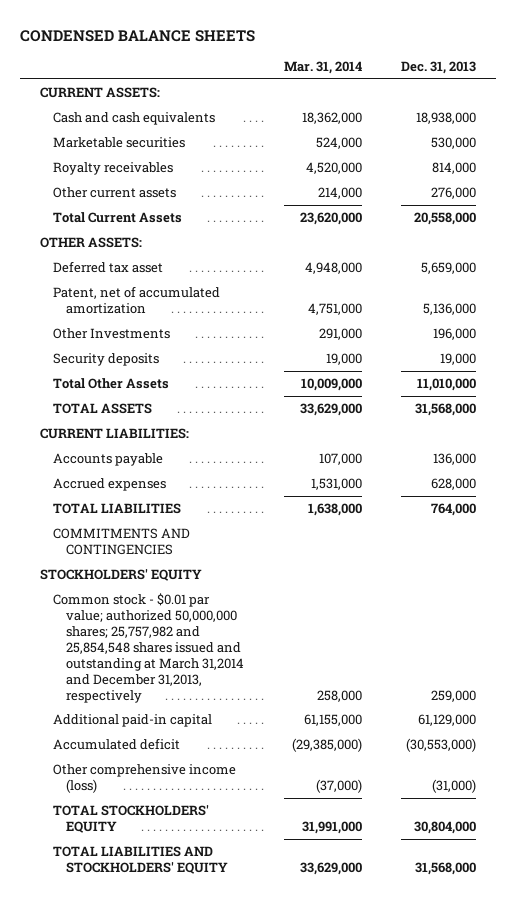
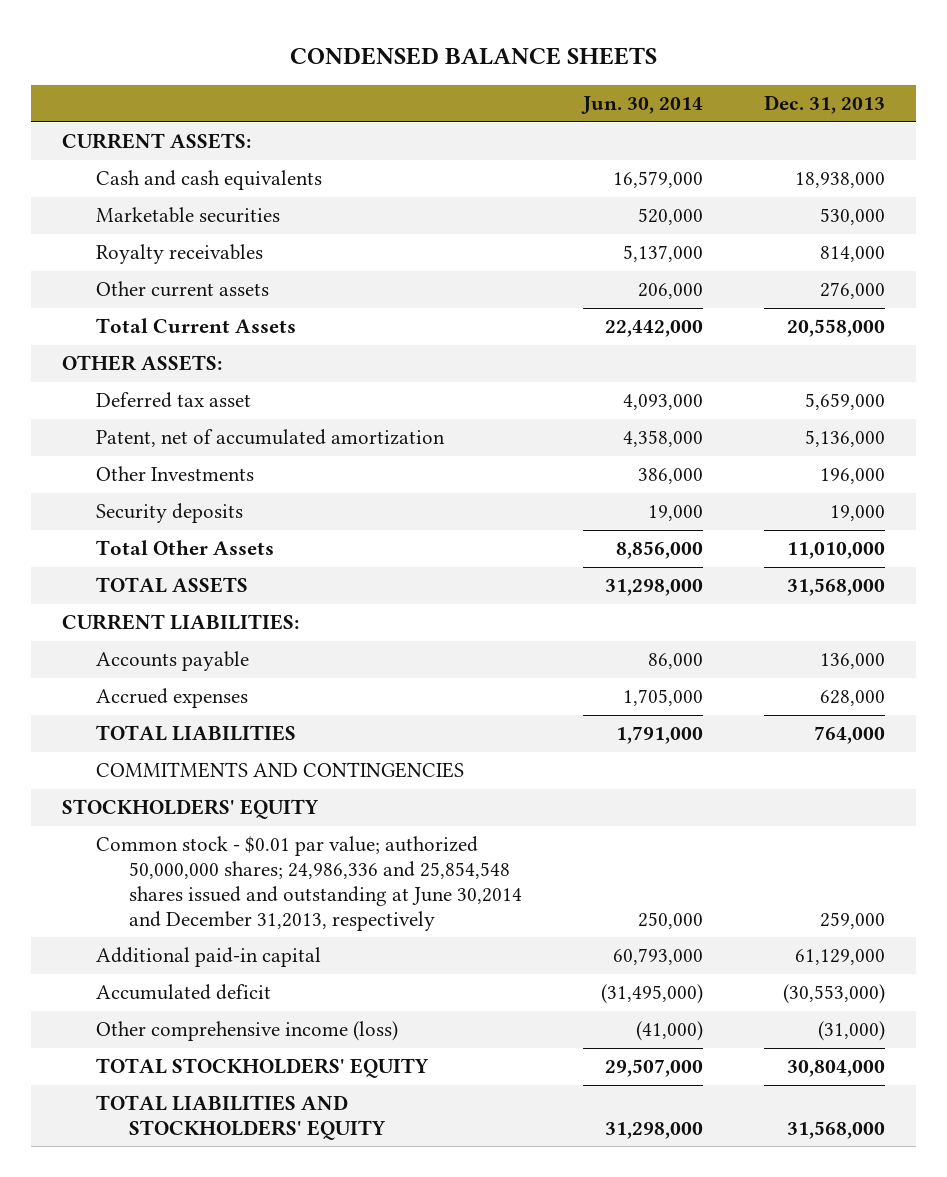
- | Mar. 31, 2014 | Dec. 31, 2013
+ | Jun. 30, 2014 | Dec. 31, 2013
- Common stock - $0.01 par value; authorized 50,000,000 shares; 25,757,982 and 25,854,548 shares issued and outstanding at March 31,2014 and December 31,2013, respectively | 258,000 | 259,000
+ Common stock - $0.01 par value; authorized 50,000,000 shares; 24,986,336 and 25,854,548 shares issued and outstanding at June 30,2014 and December 31,2013, respectively | 250,000 | 259,000

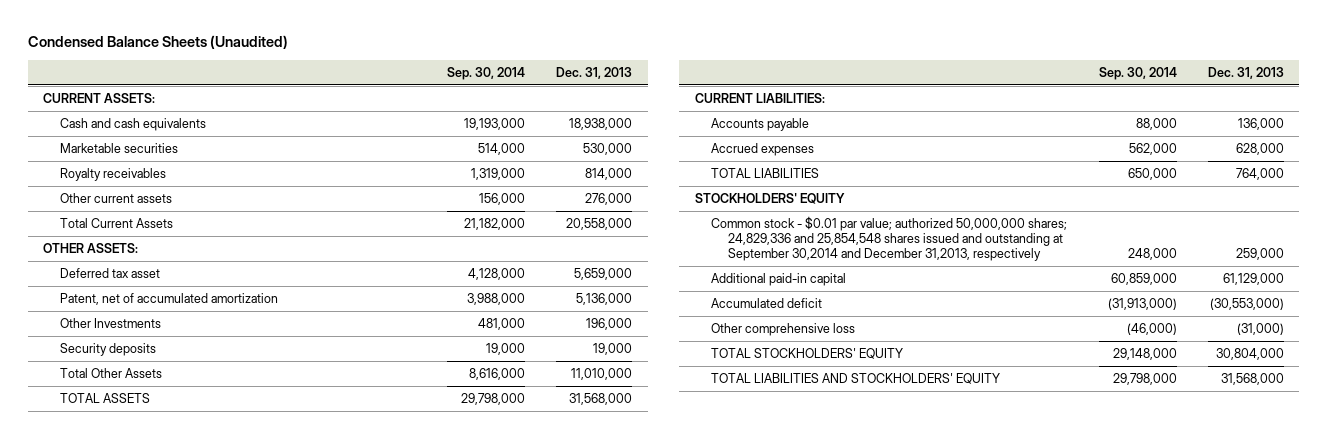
- CONDENSED BALANCE SHEETS
+ Condensed Balance Sheets (Unaudited)
- | Jun. 30, 2014 | Dec. 31, 2013
+ | Sep. 30, 2014 | Dec. 31, 2013
- COMMITMENTS AND CONTINGENCIES
- Common stock - $0.01 par value; authorized 50,000,000 shares; 24,986,336 and 25,854,548 shares issued and outstanding at June 30,2014 and December 31,2013, respectively | 250,000 | 259,000
+ Common stock - $0.01 par value; authorized 50,000,000 shares; 24,829,336 and 25,854,548 shares issued and outstanding at September 30,2014 and December 31,2013, respectively | 248,000 | 259,000
- Other comprehensive income (loss) | (41,000) | (31,000)
+ Other comprehensive loss | (46,000) | (31,000)

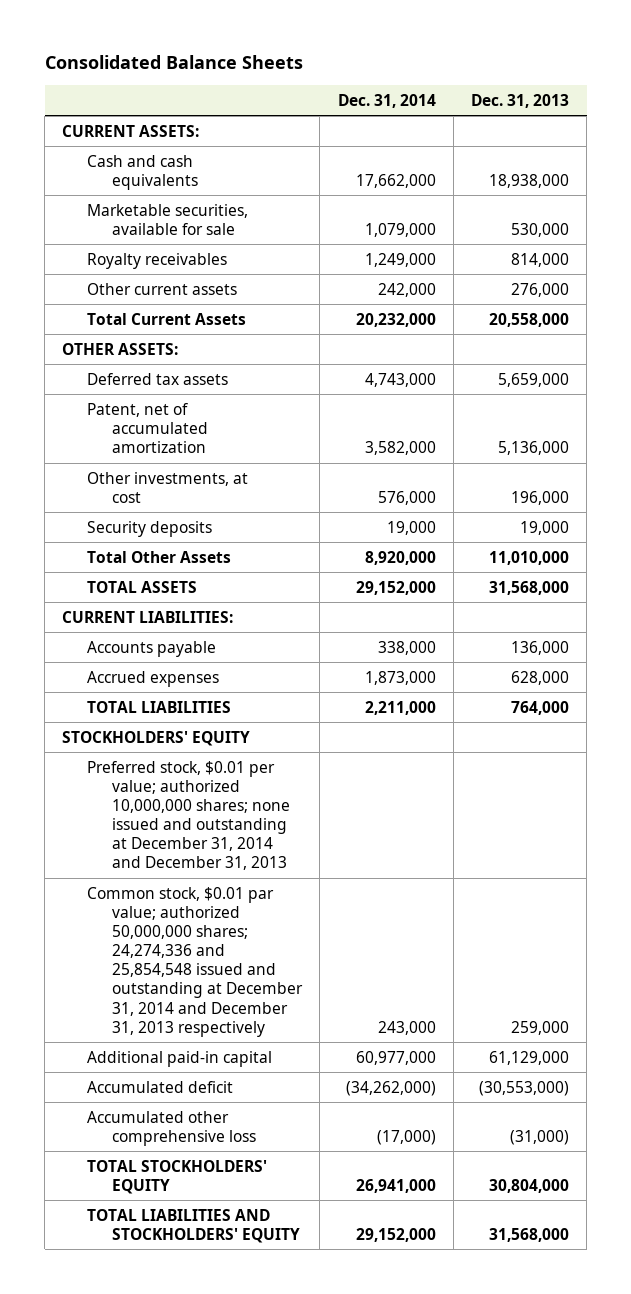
- Condensed Balance Sheets (Unaudited)
+ Consolidated Balance Sheets
- | Sep. 30, 2014 | Dec. 31, 2013
+ | Dec. 31, 2014 | Dec. 31, 2013
- Marketable securities | 514,000 | 530,000
+ Marketable securities, available for sale | 1,079,000 | 530,000
- Deferred tax asset | 4,128,000 | 5,659,000
+ Deferred tax assets | 4,743,000 | 5,659,000
- Other Investments | 481,000 | 196,000
+ Other investments, at cost | 576,000 | 196,000
- Common stock - $0.01 par value; authorized 50,000,000 shares; 24,829,336 and 25,854,548 shares issued and outstanding at September 30,2014 and December 31,2013, respectively | 248,000 | 259,000
+ Preferred stock, $0.01 per value; authorized 10,000,000 shares; none issued and outstanding at December 31, 2014 and December 31, 2013
+ Common stock, $0.01 par value; authorized 50,000,000 shares; 24,274,336 and 25,854,548 issued and outstanding at December 31, 2014 and December 31, 2013 respectively | 243,000 | 259,000
- Other comprehensive loss | (46,000) | (31,000)
+ Accumulated other comprehensive loss | (17,000) | (31,000)

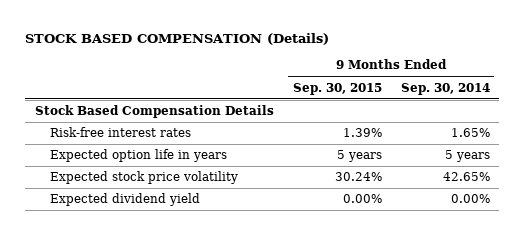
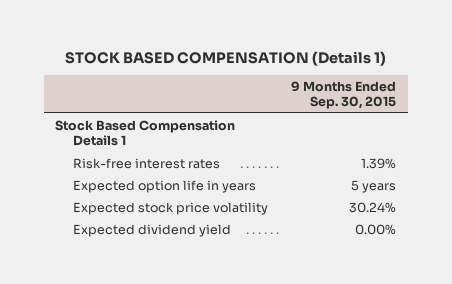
- STOCK BASED COMPENSATION (Details)
+ STOCK BASED COMPENSATION (Details 1)
- | 9 Months Ended Sep. 30, 2015 | 9 Months Ended Sep. 30, 2014
+ | 9 Months Ended Sep. 30, 2015
- Stock Based Compensation Details
+ Stock Based Compensation Details 1

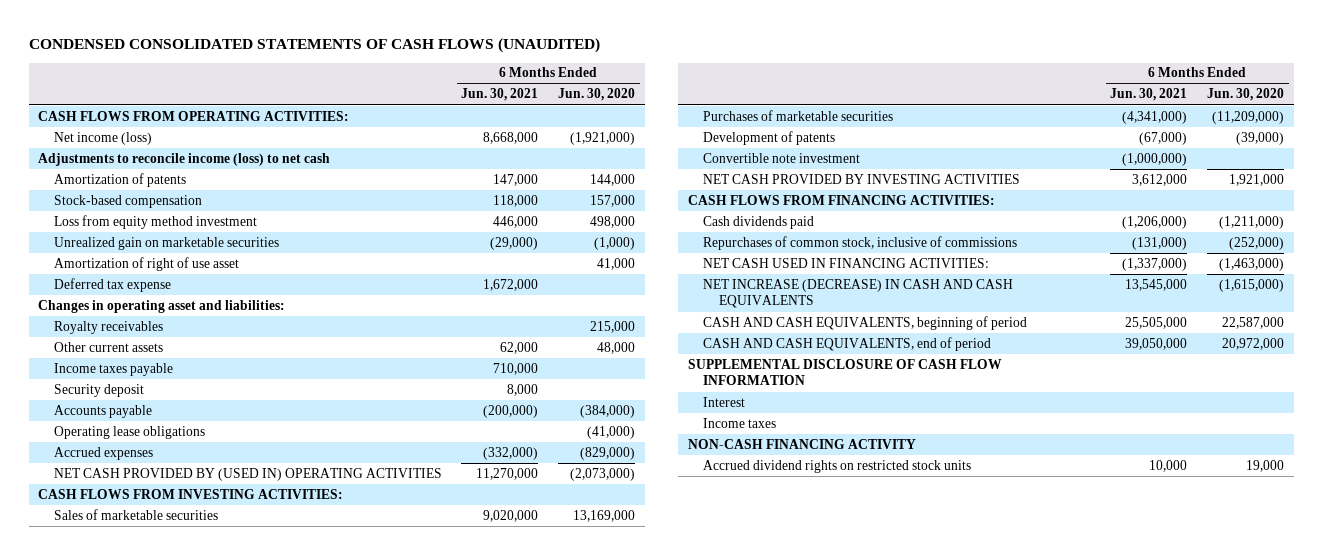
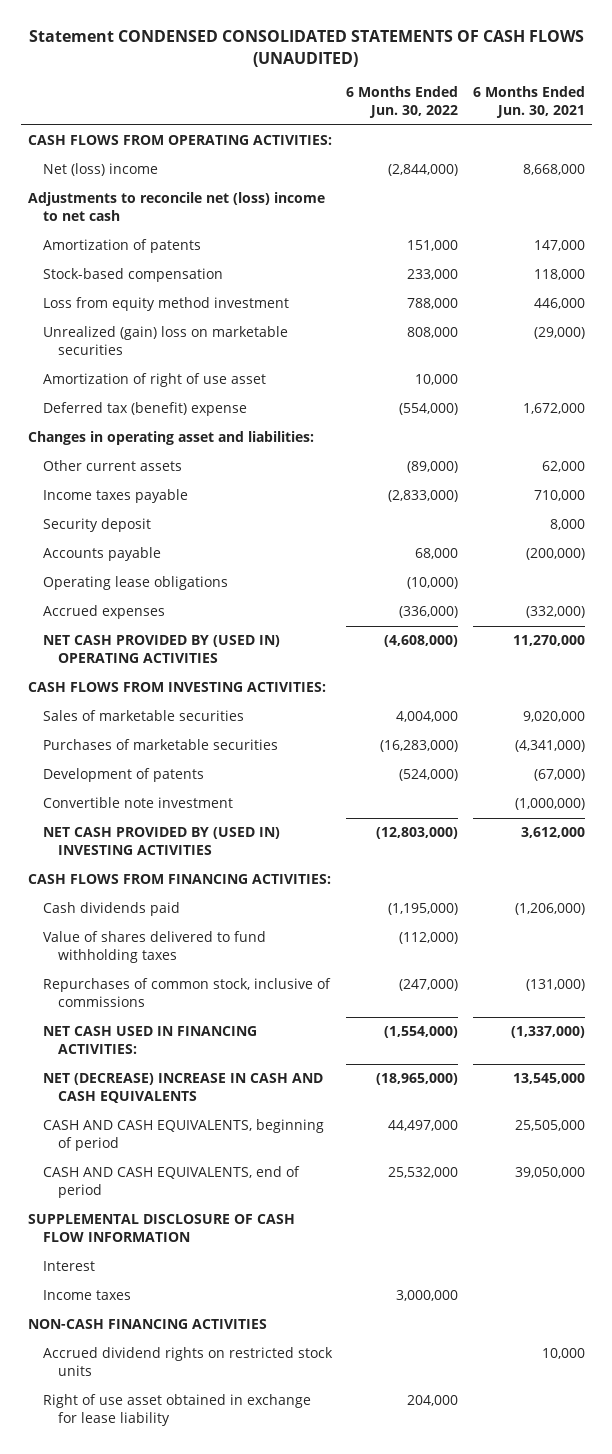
- CONDENSED CONSOLIDATED STATEMENTS OF CASH FLOWS (UNAUDITED)
+ Statement CONDENSED CONSOLIDATED STATEMENTS OF CASH FLOWS (UNAUDITED)
- | 6 Months Ended Jun. 30, 2021 | 6 Months Ended Jun. 30, 2020
+ | 6 Months Ended Jun. 30, 2022 | 6 Months Ended Jun. 30, 2021
- Net income (loss) | 8,668,000 | (1,921,000)
- Adjustments to reconcile income (loss) to net cash
+ Net (loss) income | (2,844,000) | 8,668,000
+ Adjustments to reconcile net (loss) income to net cash
- Unrealized gain on marketable securities | (29,000) | (1,000)
+ Unrealized (gain) loss on marketable securities | 808,000 | (29,000)
- Deferred tax expense | 1,672,000 |
+ Deferred tax (benefit) expense | (554,000) | 1,672,000
- Royalty receivables | | 215,000
- NET CASH PROVIDED BY INVESTING ACTIVITIES | 3,612,000 | 1,921,000
+ NET CASH PROVIDED BY (USED IN) INVESTING ACTIVITIES | (12,803,000) | 3,612,000
+ Value of shares delivered to fund withholding taxes | (112,000) |
- NET INCREASE (DECREASE) IN CASH AND CASH EQUIVALENTS | 13,545,000 | (1,615,000)
+ NET (DECREASE) INCREASE IN CASH AND CASH EQUIVALENTS | (18,965,000) | 13,545,000
- NON-CASH FINANCING ACTIVITY
+ NON-CASH FINANCING ACTIVITIES
+ Right of use asset obtained in exchange for lease liability | 204,000 |

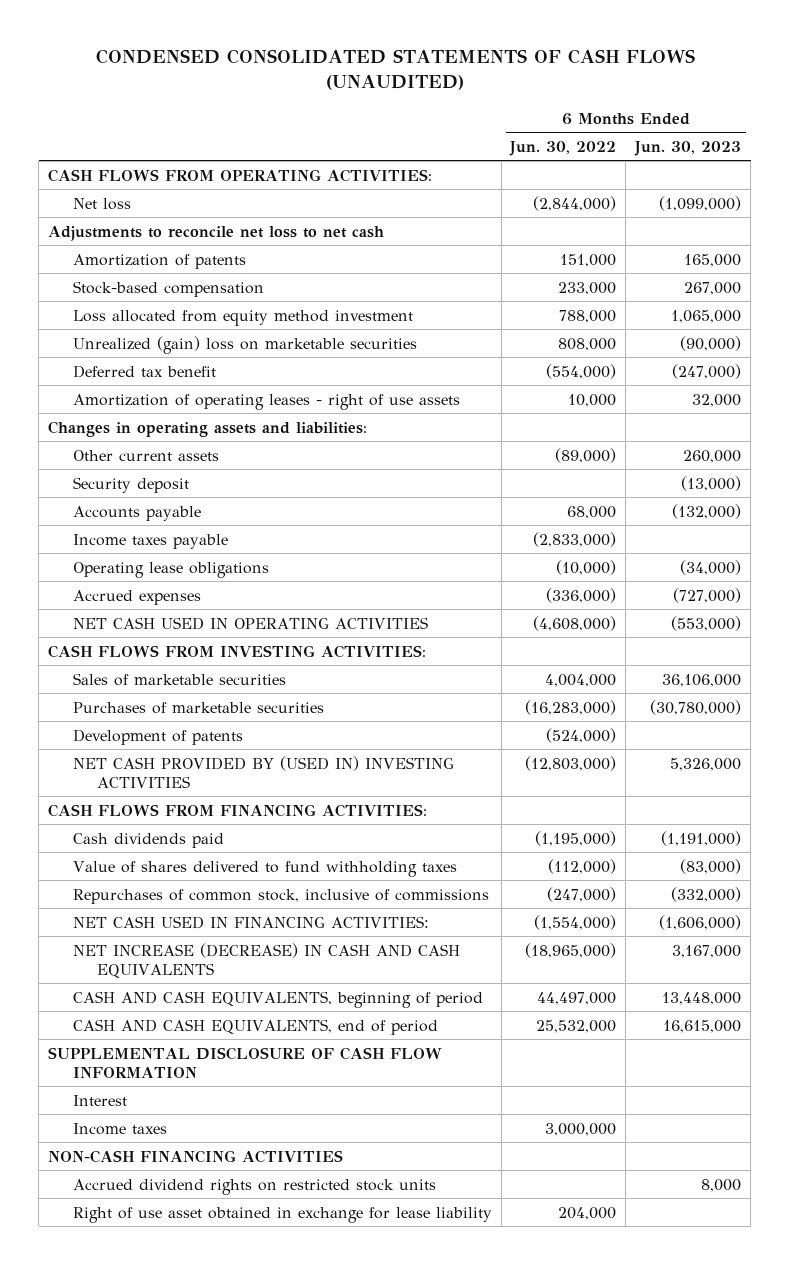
- Statement CONDENSED CONSOLIDATED STATEMENTS OF CASH FLOWS (UNAUDITED)
+ CONDENSED CONSOLIDATED STATEMENTS OF CASH FLOWS (UNAUDITED)
- | 6 Months Ended Jun. 30, 2022 | 6 Months Ended Jun. 30, 2021
+ | 6 Months Ended Jun. 30, 2022 | 6 Months Ended Jun. 30, 2023
- Net (loss) income | (2,844,000) | 8,668,000
- Adjustments to reconcile net (loss) income to net cash
+ Net loss | (2,844,000) | (1,099,000)
+ Adjustments to reconcile net loss to net cash
- Loss from equity method investment | 788,000 | 446,000
+ Loss allocated from equity method investment | 788,000 | 1,065,000
- Amortization of right of use asset | 10,000 |
- Deferred tax (benefit) expense | (554,000) | 1,672,000
- Changes in operating asset and liabilities:
+ Deferred tax benefit | (554,000) | (247,000)
+ Amortization of operating leases - right of use assets | 10,000 | 32,000
+ Changes in operating assets and liabilities:
moved down: Income taxes payable | (2,833,000) |
- NET CASH PROVIDED BY (USED IN) OPERATING ACTIVITIES | (4,608,000) | 11,270,000
+ NET CASH USED IN OPERATING ACTIVITIES | (4,608,000) | (553,000)
- Convertible note investment | | (1,000,000)
- NET (DECREASE) INCREASE IN CASH AND CASH EQUIVALENTS | (18,965,000) | 13,545,000
+ NET INCREASE (DECREASE) IN CASH AND CASH EQUIVALENTS | (18,965,000) | 3,167,000

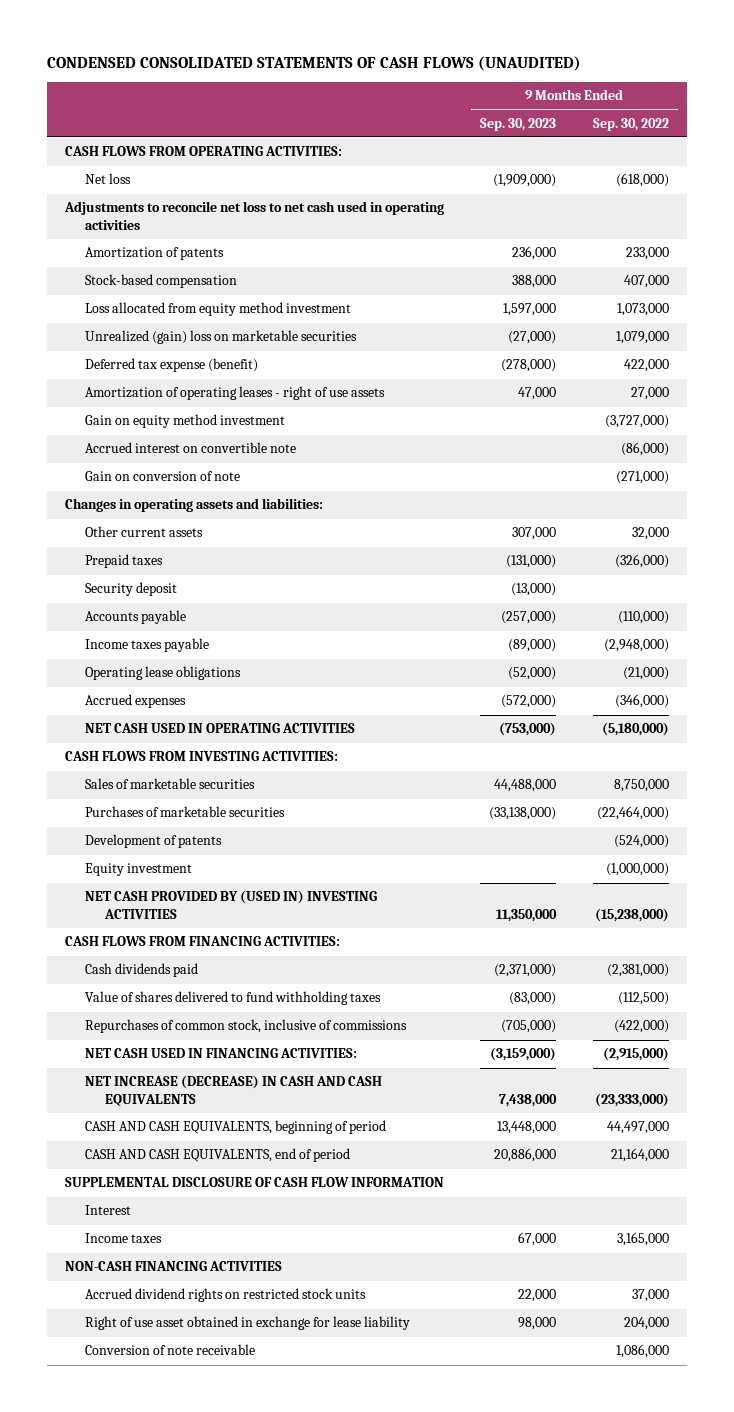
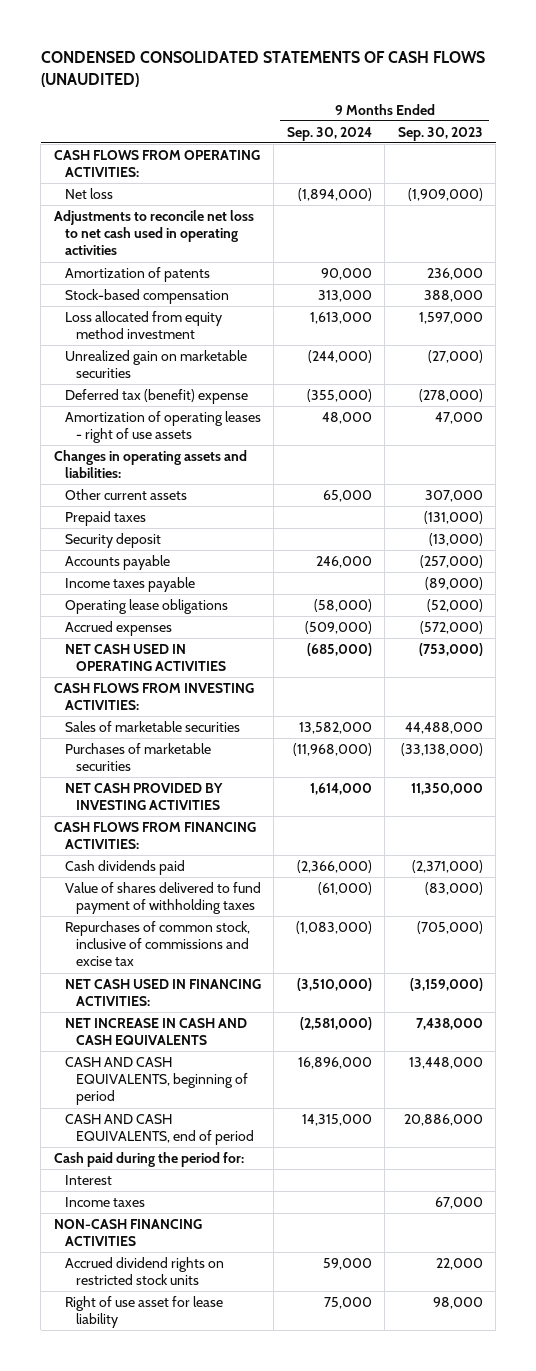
- | 9 Months Ended Sep. 30, 2023 | 9 Months Ended Sep. 30, 2022
+ | 9 Months Ended Sep. 30, 2024 | 9 Months Ended Sep. 30, 2023
- Unrealized (gain) loss on marketable securities | (27,000) | 1,079,000
- Deferred tax expense (benefit) | (278,000) | 422,000
+ Unrealized gain on marketable securities | (244,000) | (27,000)
+ Deferred tax (benefit) expense | (355,000) | (278,000)
- Gain on equity method investment | | (3,727,000)
- Accrued interest on convertible note | | (86,000)
- Gain on conversion of note | | (271,000)
- Development of patents | | (524,000)
- Equity investment | | (1,000,000)
- NET CASH PROVIDED BY (USED IN) INVESTING ACTIVITIES | 11,350,000 | (15,238,000)
+ NET CASH PROVIDED BY INVESTING ACTIVITIES | 1,614,000 | 11,350,000
- Value of shares delivered to fund withholding taxes | (83,000) | (112,500)
- Repurchases of common stock, inclusive of commissions | (705,000) | (422,000)
+ Value of shares delivered to fund payment of withholding taxes | (61,000) | (83,000)
+ Repurchases of common stock, inclusive of commissions and excise tax | (1,083,000) | (705,000)
- NET INCREASE (DECREASE) IN CASH AND CASH EQUIVALENTS | 7,438,000 | (23,333,000)
+ NET INCREASE IN CASH AND CASH EQUIVALENTS | (2,581,000) | 7,438,000
- SUPPLEMENTAL DISCLOSURE OF CASH FLOW INFORMATION
+ Cash paid during the period for:
- Right of use asset obtained in exchange for lease liability | 98,000 | 204,000
- Conversion of note receivable | | 1,086,000
+ Right of use asset for lease liability | 75,000 | 98,000

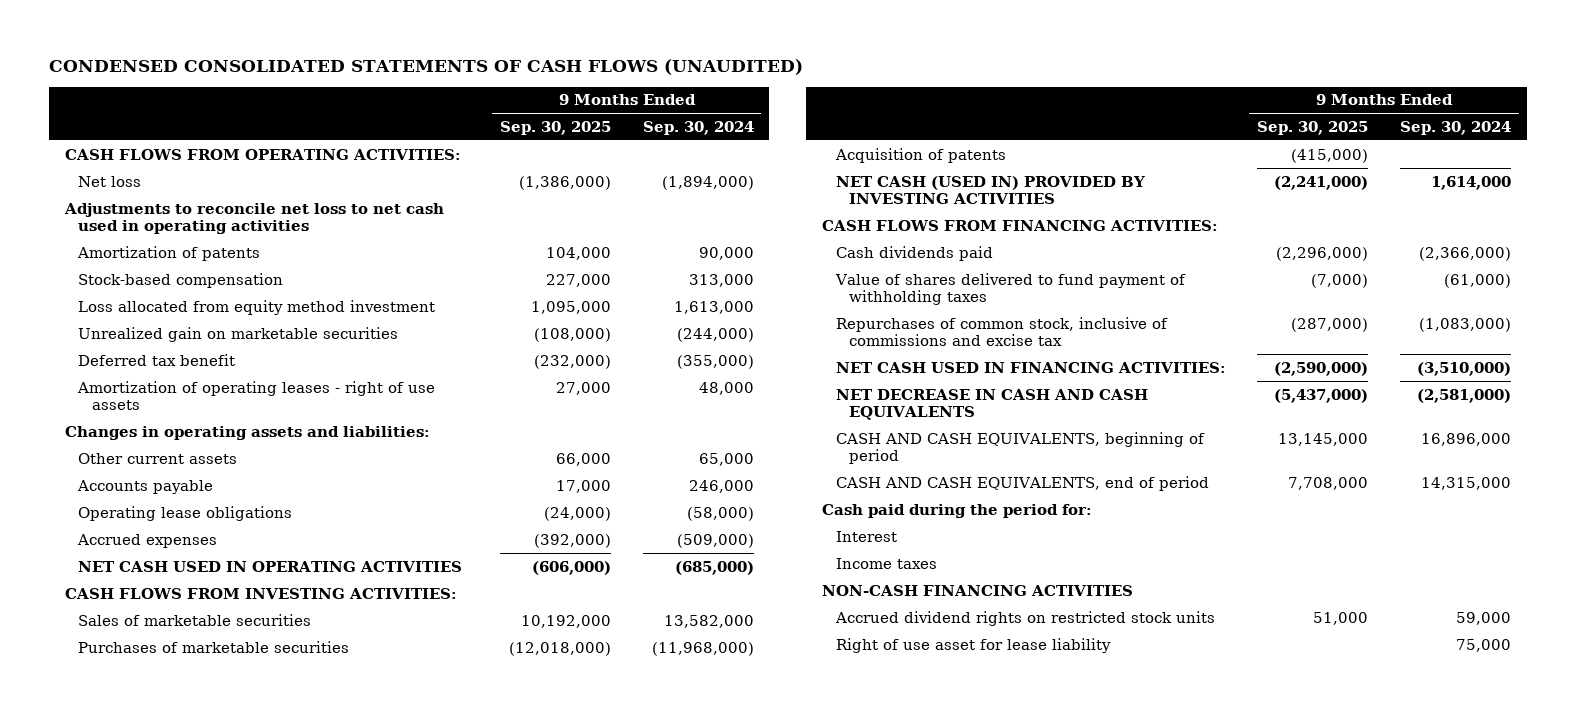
- | 9 Months Ended Sep. 30, 2024 | 9 Months Ended Sep. 30, 2023
+ | 9 Months Ended Sep. 30, 2025 | 9 Months Ended Sep. 30, 2024
- Deferred tax (benefit) expense | (355,000) | (278,000)
+ Deferred tax benefit | (232,000) | (355,000)
- Prepaid taxes | | (131,000)
- Security deposit | | (13,000)
- Income taxes payable | | (89,000)
- NET CASH PROVIDED BY INVESTING ACTIVITIES | 1,614,000 | 11,350,000
+ Acquisition of patents | (415,000) |
+ NET CASH (USED IN) PROVIDED BY INVESTING ACTIVITIES | (2,241,000) | 1,614,000
- NET INCREASE IN CASH AND CASH EQUIVALENTS | (2,581,000) | 7,438,000
+ NET DECREASE IN CASH AND CASH EQUIVALENTS | (5,437,000) | (2,581,000)

